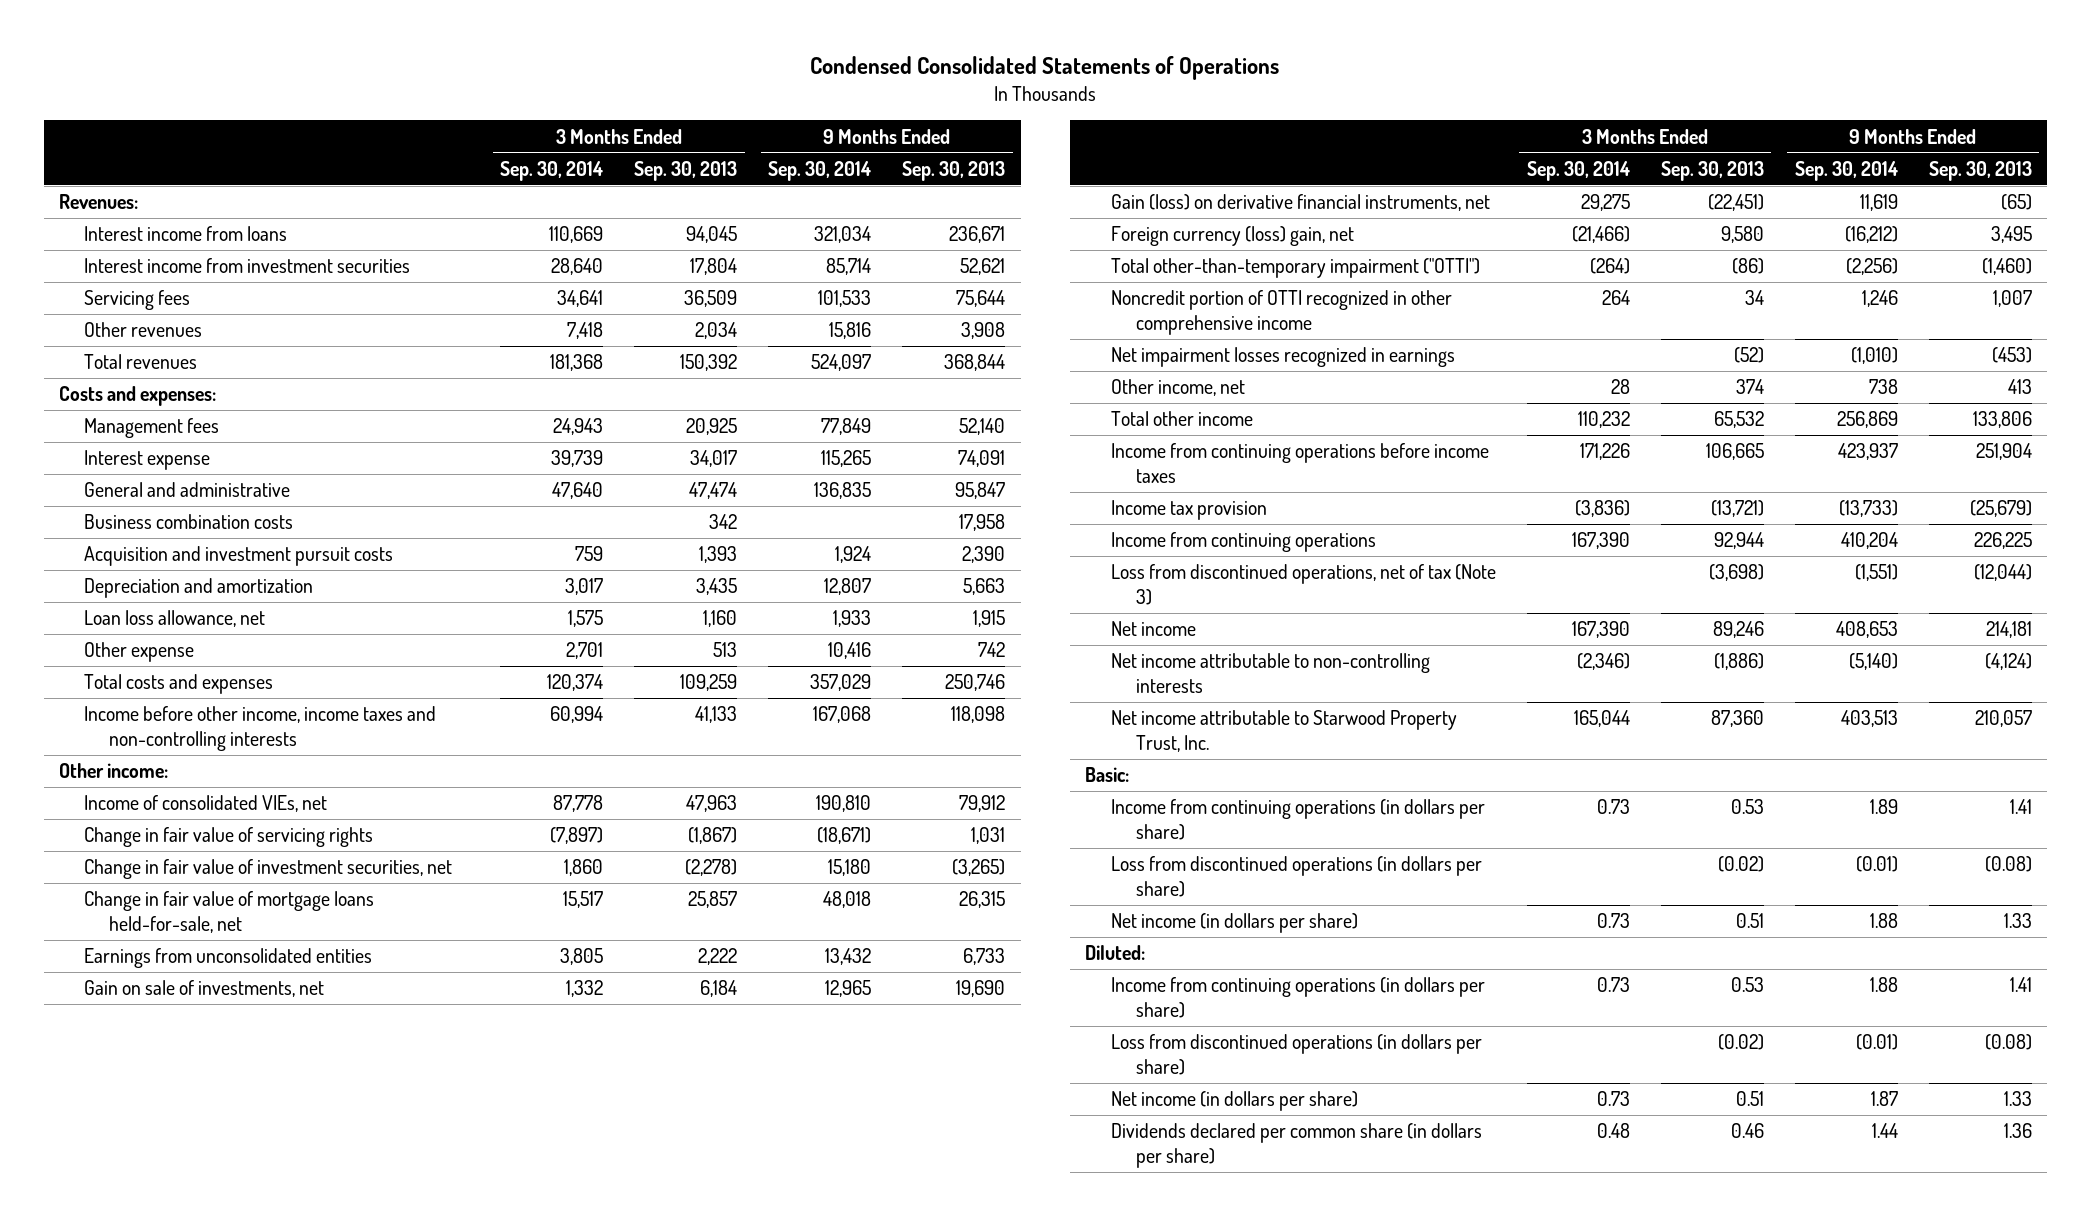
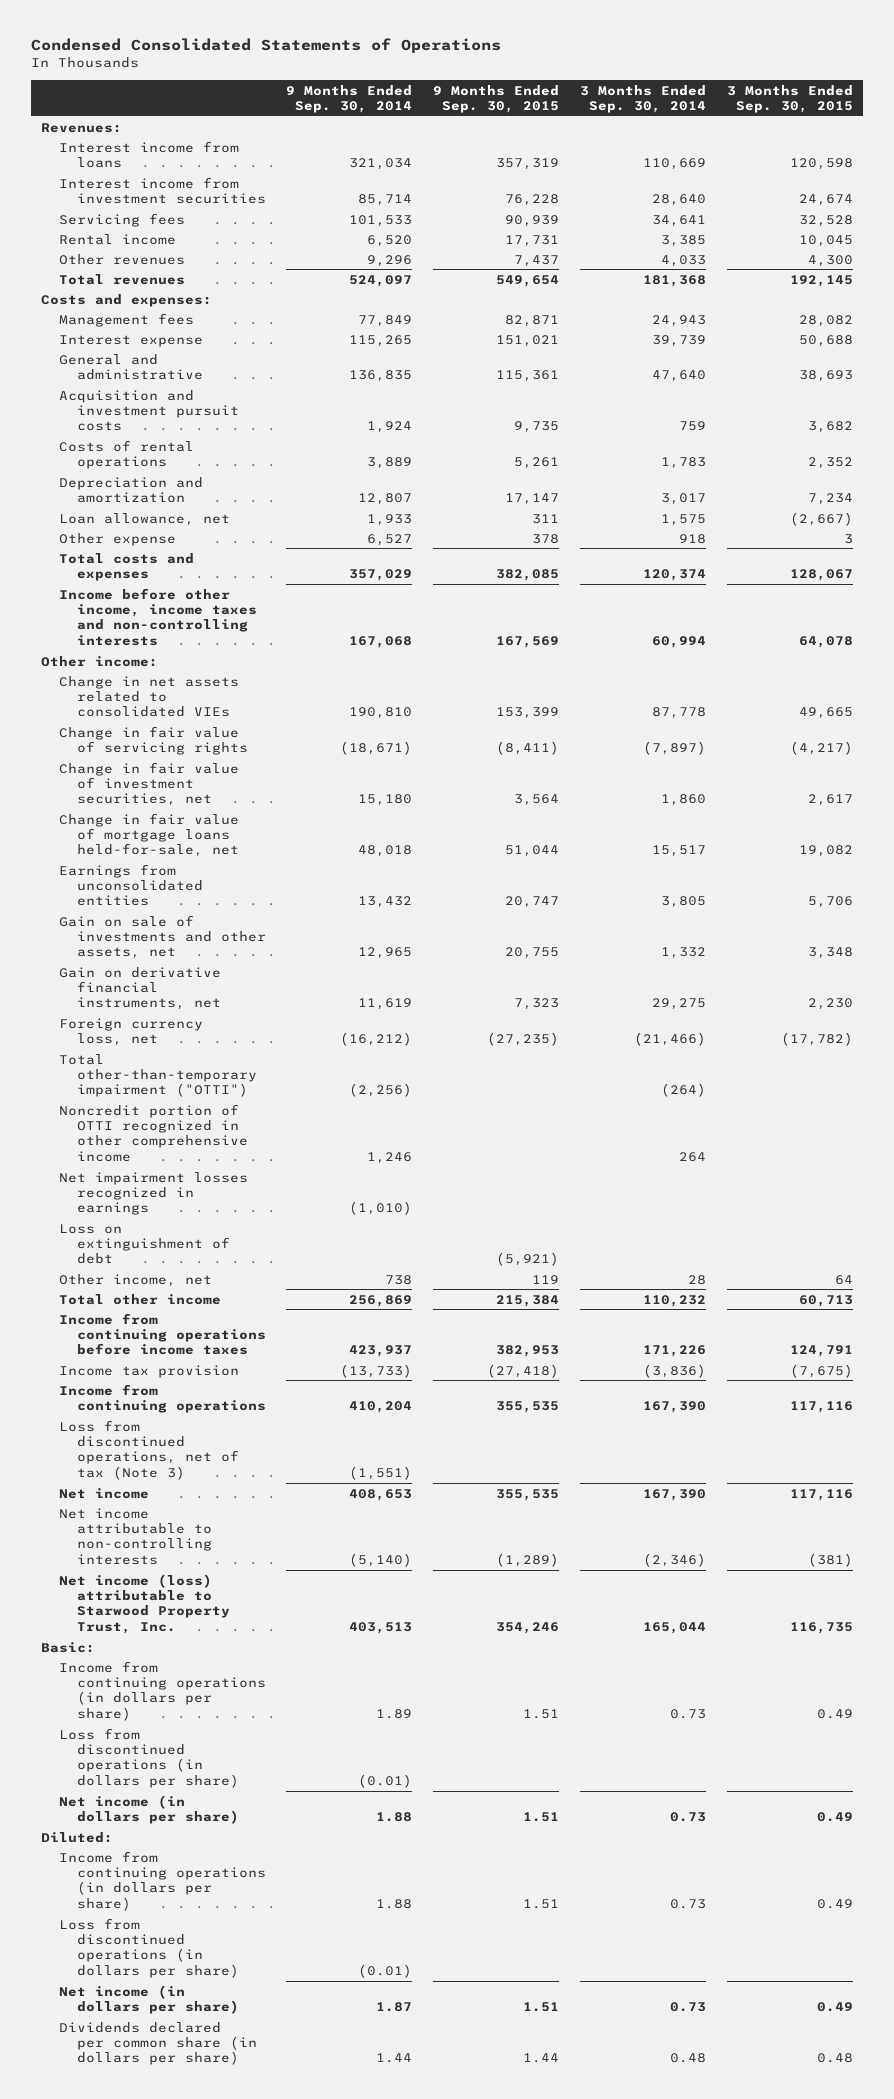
- | 3 Months Ended Sep. 30, 2014 | 3 Months Ended Sep. 30, 2013 | 9 Months Ended Sep. 30, 2014 | 9 Months Ended Sep. 30, 2013
+ | 9 Months Ended Sep. 30, 2014 | 9 Months Ended Sep. 30, 2015 | 3 Months Ended Sep. 30, 2014 | 3 Months Ended Sep. 30, 2015
- Other revenues | 7,418 | 2,034 | 15,816 | 3,908
+ Rental income | 6,520 | 17,731 | 3,385 | 10,045
+ Other revenues | 9,296 | 7,437 | 4,033 | 4,300
- Business combination costs | | 342 | | 17,958
+ Costs of rental operations | 3,889 | 5,261 | 1,783 | 2,352
- Loan loss allowance, net | 1,575 | 1,160 | 1,933 | 1,915
- Other expense | 2,701 | 513 | 10,416 | 742
+ Loan allowance, net | 1,933 | 311 | 1,575 | (2,667)
+ Other expense | 6,527 | 378 | 918 | 3
- Income of consolidated VIEs, net | 87,778 | 47,963 | 190,810 | 79,912
+ Change in net assets related to consolidated VIEs | 190,810 | 153,399 | 87,778 | 49,665
- Gain on sale of investments, net | 1,332 | 6,184 | 12,965 | 19,690
- Gain (loss) on derivative financial instruments, net | 29,275 | (22,451) | 11,619 | (65)
- Foreign currency (loss) gain, net | (21,466) | 9,580 | (16,212) | 3,495
+ Gain on sale of investments and other assets, net | 12,965 | 20,755 | 1,332 | 3,348
+ Gain on derivative financial instruments, net | 11,619 | 7,323 | 29,275 | 2,230
+ Foreign currency loss, net | (16,212) | (27,235) | (21,466) | (17,782)
+ Loss on extinguishment of debt | | (5,921) | |
- Net income attributable to Starwood Property Trust, Inc. | 165,044 | 87,360 | 403,513 | 210,057
+ Net income (loss) attributable to Starwood Property Trust, Inc. | 403,513 | 354,246 | 165,044 | 116,735

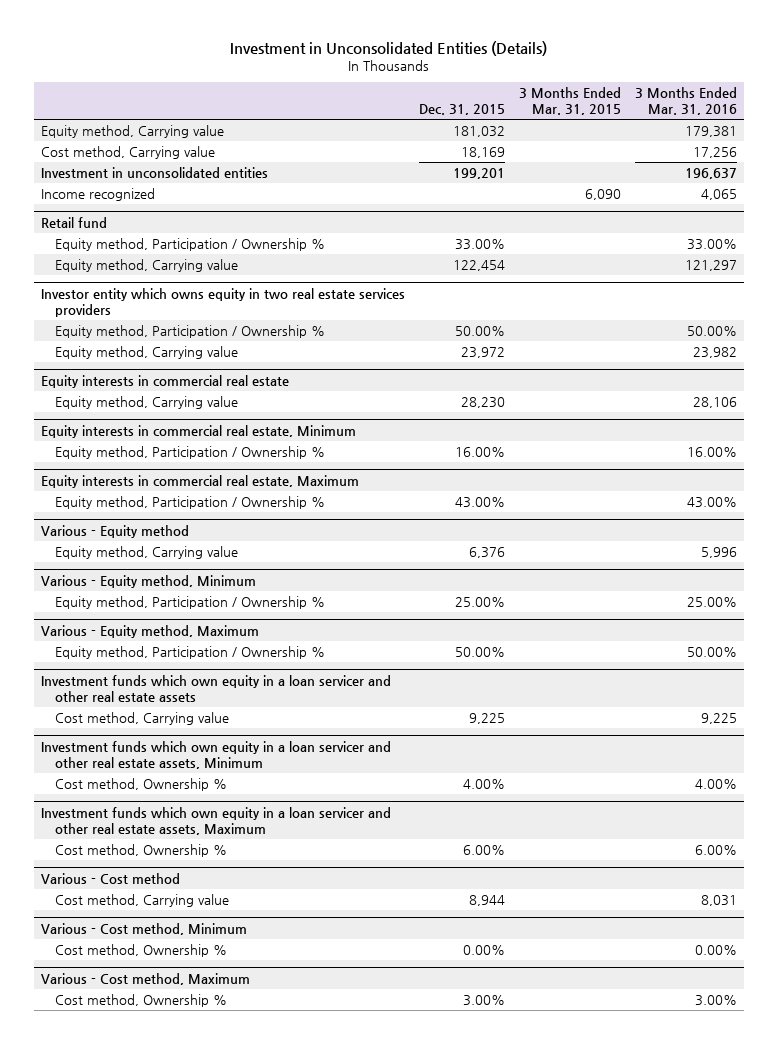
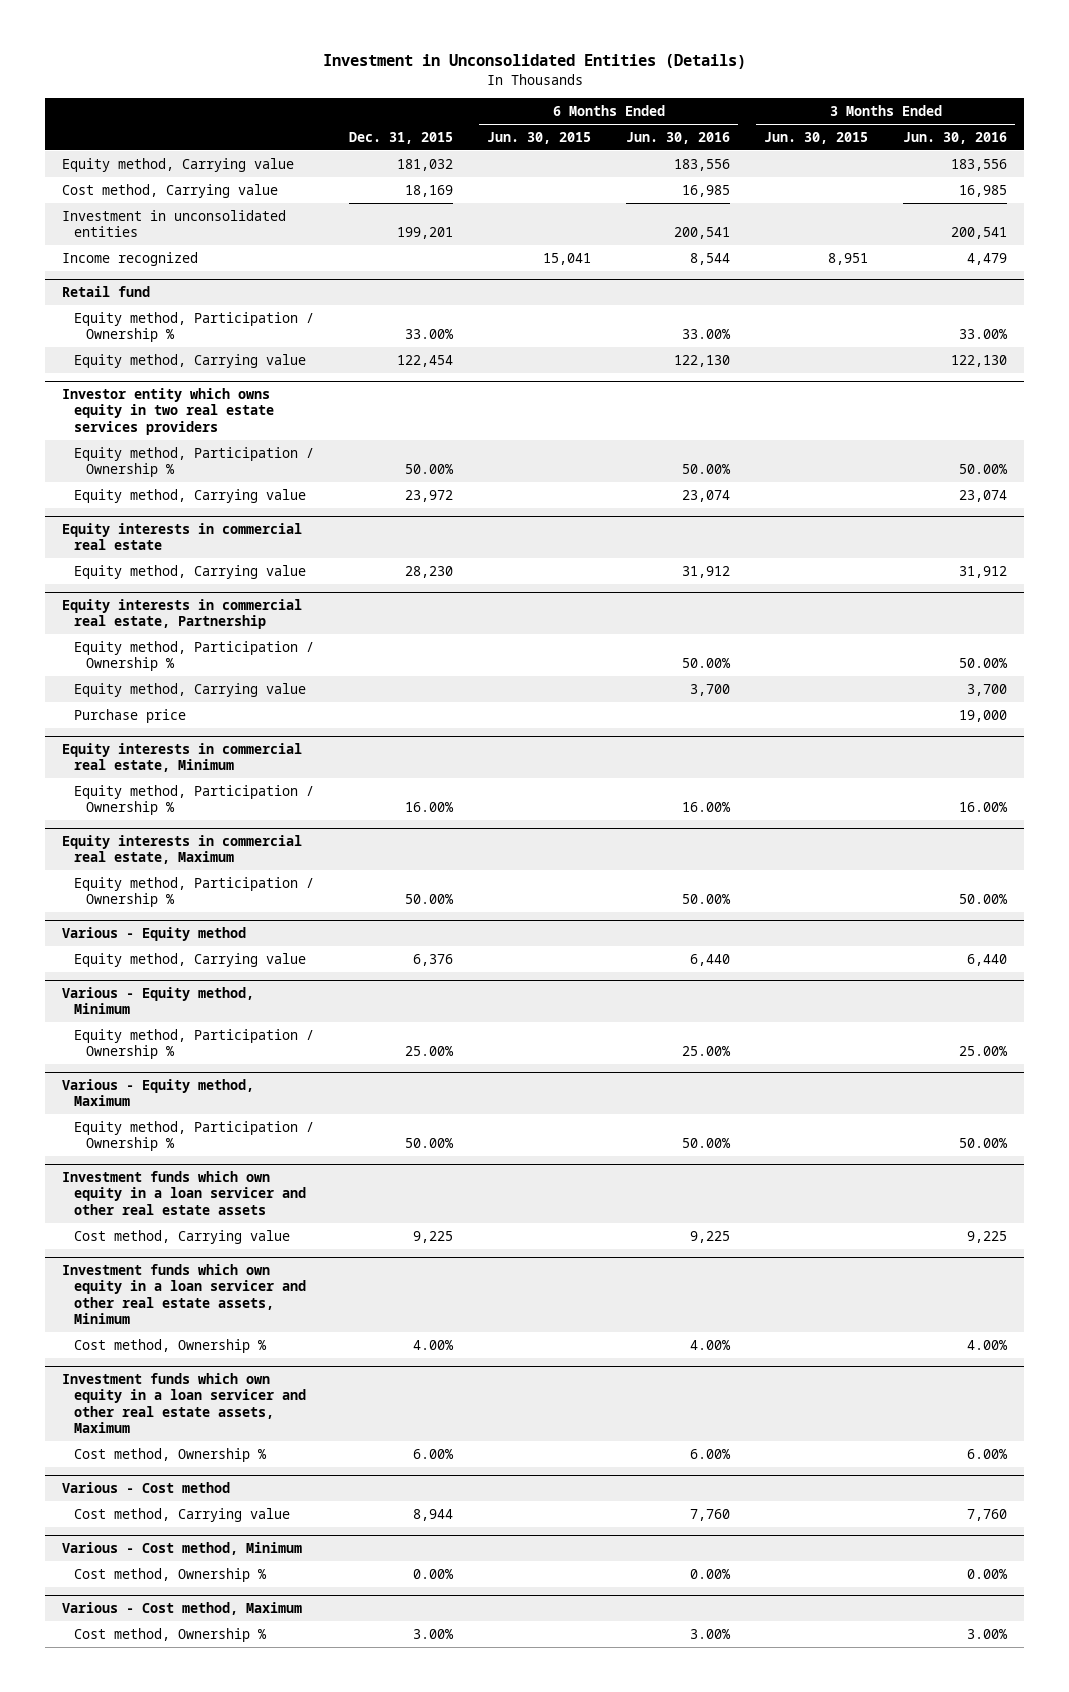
- | Dec. 31, 2015 | 3 Months Ended Mar. 31, 2015 | 3 Months Ended Mar. 31, 2016
+ | Dec. 31, 2015 | 6 Months Ended Jun. 30, 2015 | 6 Months Ended Jun. 30, 2016 | 3 Months Ended Jun. 30, 2015 | 3 Months Ended Jun. 30, 2016
+ Equity interests in commercial real estate, Partnership
+ Equity method, Participation / Ownership % | | | 50.00% | | 50.00%
+ Equity method, Carrying value | | | 3,700 | | 3,700
+ Purchase price | | | | | 19,000
@ Equity interests in commercial real estate, Maximum
- Equity method, Participation / Ownership % | 43.00% | | 43.00%
+ Equity method, Participation / Ownership % | 50.00% | | 50.00% | | 50.00%

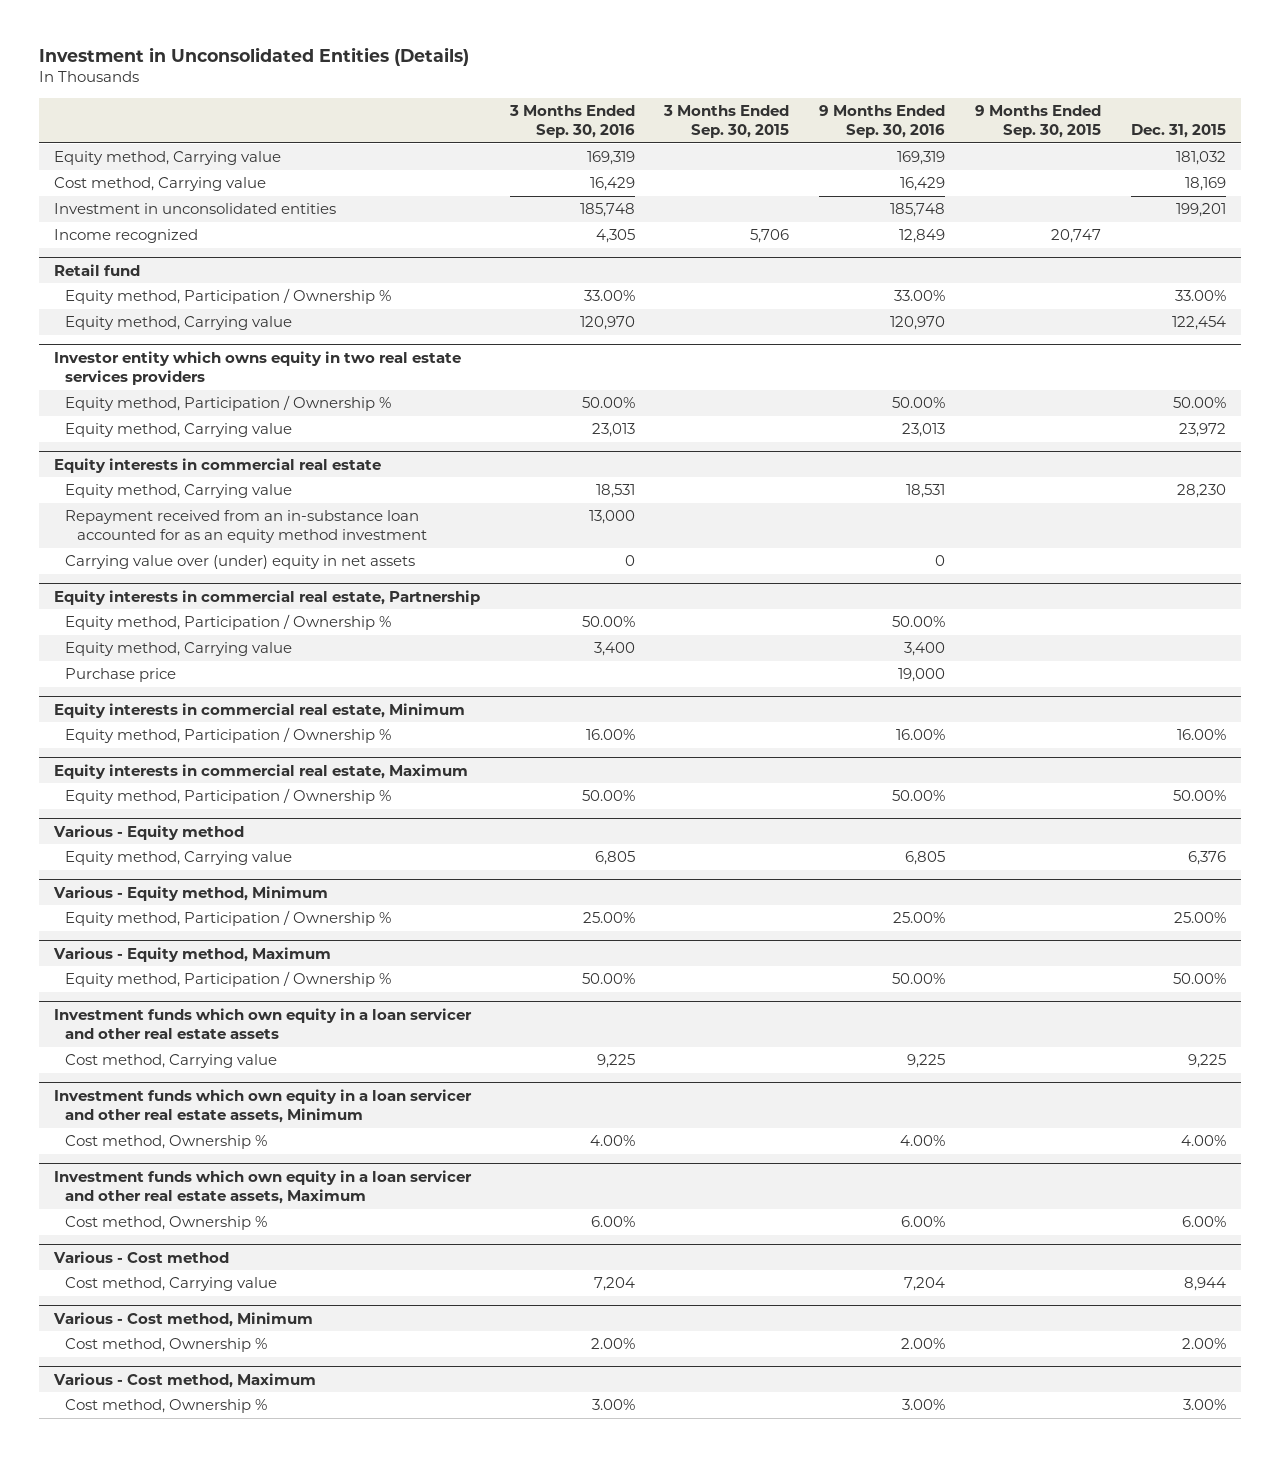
- | Dec. 31, 2015 | 6 Months Ended Jun. 30, 2015 | 6 Months Ended Jun. 30, 2016 | 3 Months Ended Jun. 30, 2015 | 3 Months Ended Jun. 30, 2016
+ | 3 Months Ended Sep. 30, 2016 | 3 Months Ended Sep. 30, 2015 | 9 Months Ended Sep. 30, 2016 | 9 Months Ended Sep. 30, 2015 | Dec. 31, 2015
@ Equity interests in commercial real estate
+ Repayment received from an in-substance loan accounted for as an equity method investment | 13,000 | | | |
+ Carrying value over (under) equity in net assets | 0 | | 0 | |
@ Various - Cost method, Minimum
- Cost method, Ownership % | 0.00% | | 0.00% | | 0.00%
+ Cost method, Ownership % | 2.00% | | 2.00% | | 2.00%

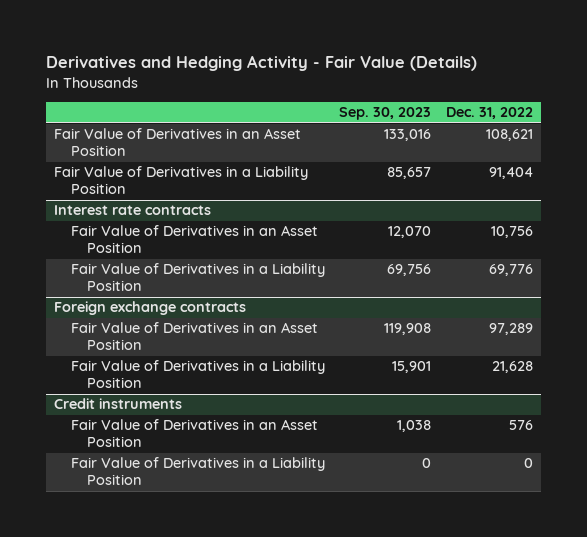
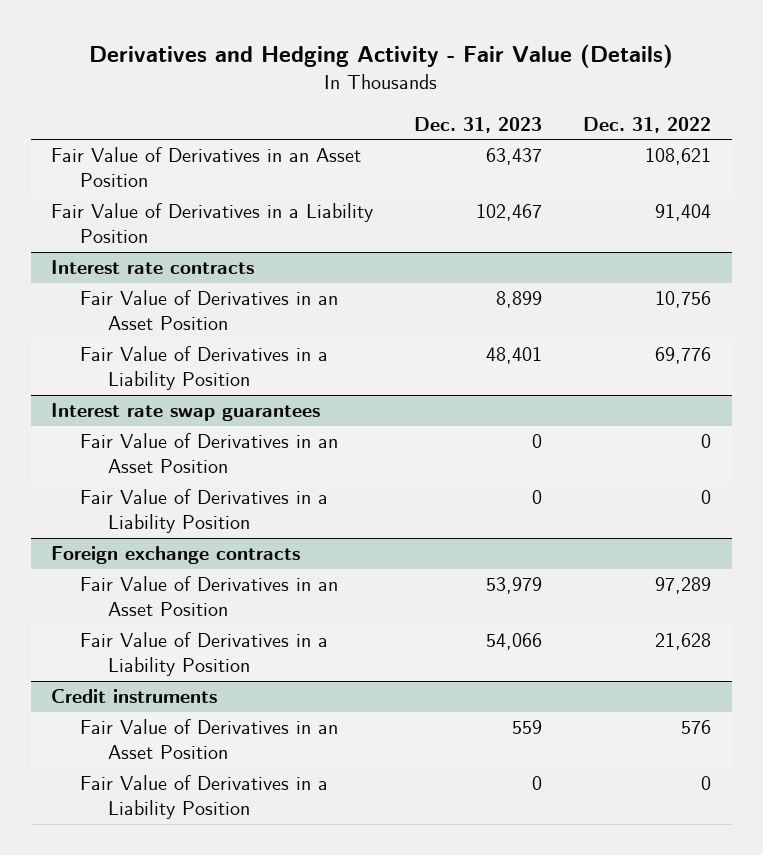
- | Sep. 30, 2023 | Dec. 31, 2022
+ | Dec. 31, 2023 | Dec. 31, 2022
+ Interest rate swap guarantees
+ Fair Value of Derivatives in an Asset Position | 0 | 0
+ Fair Value of Derivatives in a Liability Position | 0 | 0

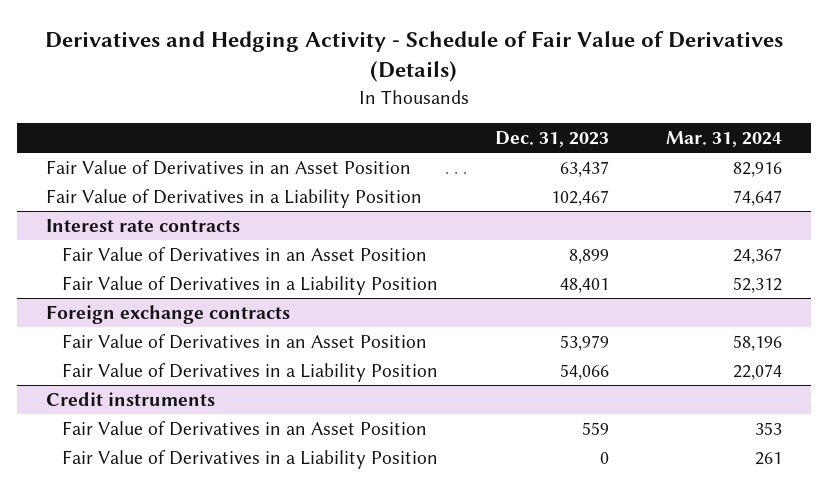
- Derivatives and Hedging Activity - Fair Value (Details)
+ Derivatives and Hedging Activity - Schedule of Fair Value of Derivatives (Details)
- | Dec. 31, 2023 | Dec. 31, 2022
+ | Dec. 31, 2023 | Mar. 31, 2024
- Interest rate swap guarantees
- Fair Value of Derivatives in an Asset Position | 0 | 0
- Fair Value of Derivatives in a Liability Position | 0 | 0

